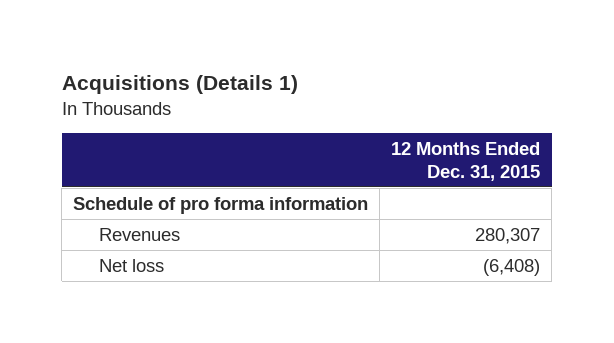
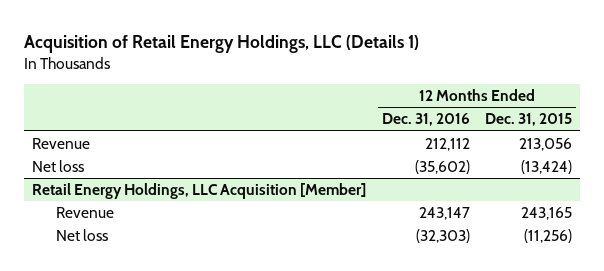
- Acquisitions (Details 1)
+ Acquisition of Retail Energy Holdings, LLC (Details 1)
- | 12 Months Ended Dec. 31, 2015
+ | 12 Months Ended Dec. 31, 2016 | 12 Months Ended Dec. 31, 2015
- Schedule of pro forma information
- Revenues | 280,307
- Net loss | (6,408)
+ Revenue | 212,112 | 213,056
+ Net loss | (35,602) | (13,424)
+ Retail Energy Holdings, LLC Acquisition [Member]
+ Revenue | 243,147 | 243,165
+ Net loss | (32,303) | (11,256)

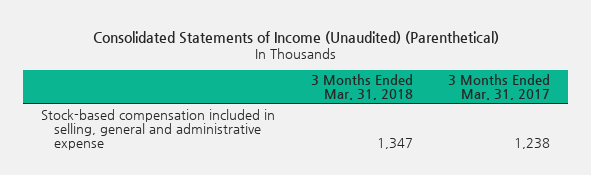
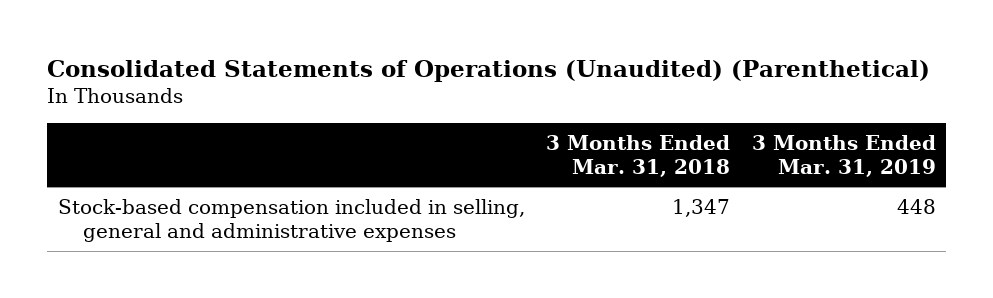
- Consolidated Statements of Income (Unaudited) (Parenthetical)
+ Consolidated Statements of Operations (Unaudited) (Parenthetical)
- | 3 Months Ended Mar. 31, 2018 | 3 Months Ended Mar. 31, 2017
+ | 3 Months Ended Mar. 31, 2018 | 3 Months Ended Mar. 31, 2019
- Stock-based compensation included in selling, general and administrative expense | 1,347 | 1,238
+ Stock-based compensation included in selling, general and administrative expenses | 1,347 | 448

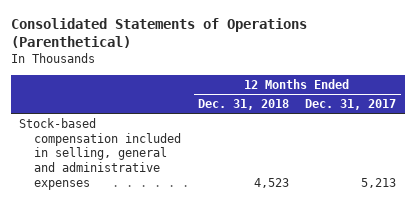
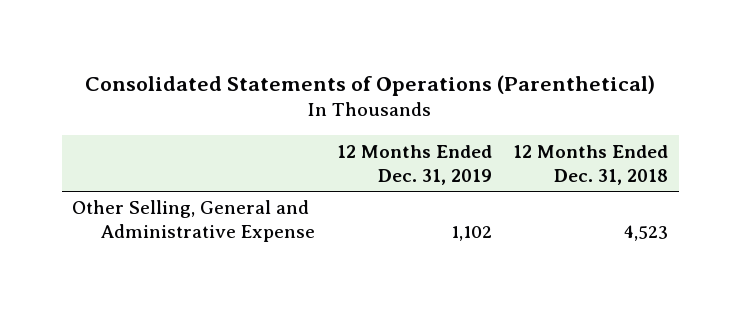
- | 12 Months Ended Dec. 31, 2018 | 12 Months Ended Dec. 31, 2017
+ | 12 Months Ended Dec. 31, 2019 | 12 Months Ended Dec. 31, 2018
- Stock-based compensation included in selling, general and administrative expenses | 4,523 | 5,213
+ Other Selling, General and Administrative Expense | 1,102 | 4,523

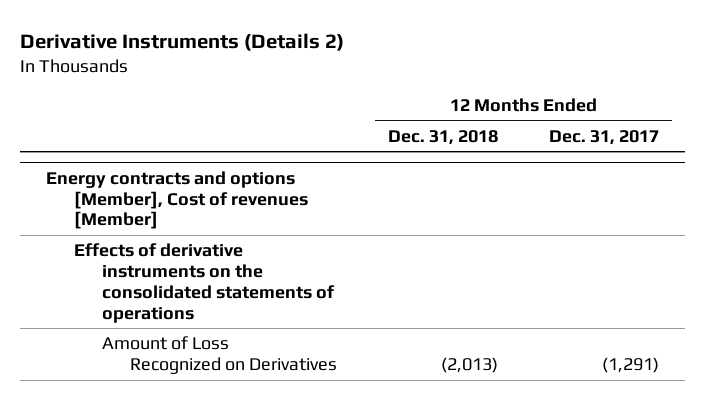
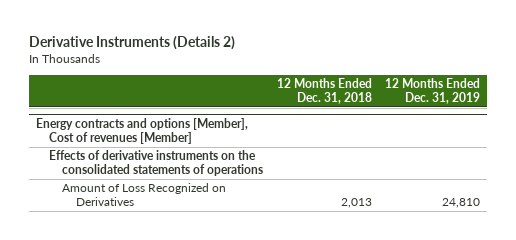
- | 12 Months Ended Dec. 31, 2018 | 12 Months Ended Dec. 31, 2017
+ | 12 Months Ended Dec. 31, 2018 | 12 Months Ended Dec. 31, 2019
@ Energy contracts and options [Member], Cost of revenues [Member]
- Amount of Loss Recognized on Derivatives | (2,013) | (1,291)
+ Amount of Loss Recognized on Derivatives | 2,013 | 24,810

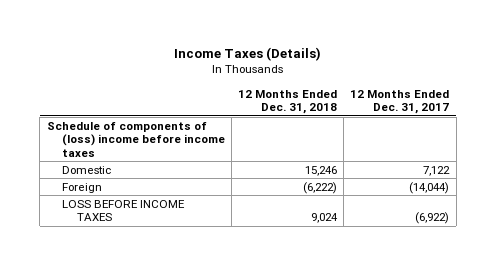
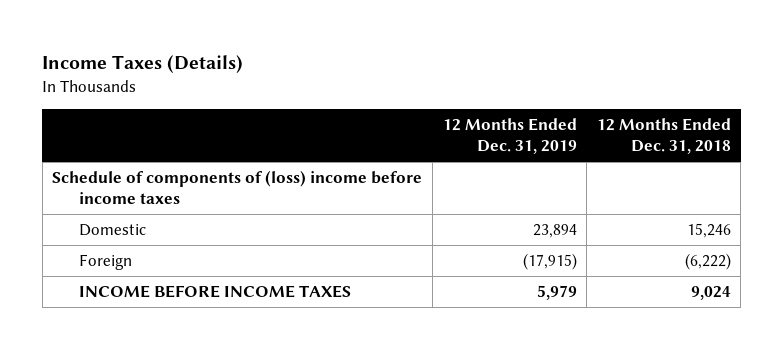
- | 12 Months Ended Dec. 31, 2018 | 12 Months Ended Dec. 31, 2017
+ | 12 Months Ended Dec. 31, 2019 | 12 Months Ended Dec. 31, 2018
- LOSS BEFORE INCOME TAXES | 9,024 | (6,922)
+ INCOME BEFORE INCOME TAXES | 5,979 | 9,024

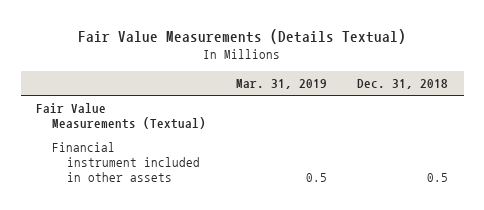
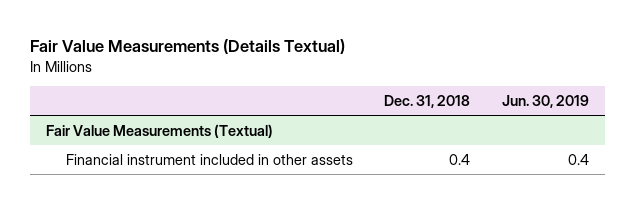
- | Mar. 31, 2019 | Dec. 31, 2018
+ | Dec. 31, 2018 | Jun. 30, 2019
- Financial instrument included in other assets | 0.5 | 0.5
+ Financial instrument included in other assets | 0.4 | 0.4

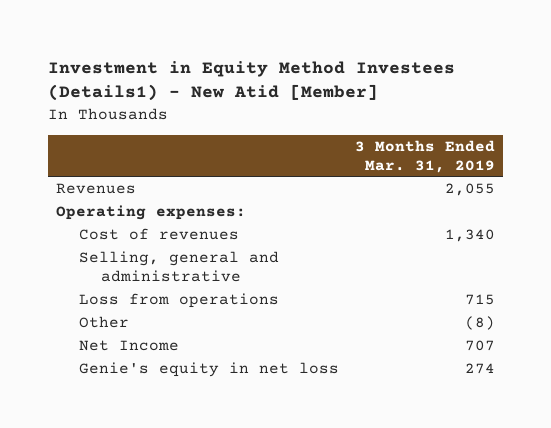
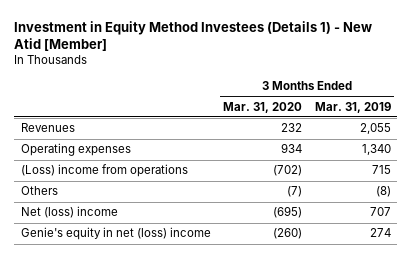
- Investment in Equity Method Investees (Details1) - New Atid [Member]
+ Investment in Equity Method Investees (Details 1) - New Atid [Member]
- | 3 Months Ended Mar. 31, 2019
+ | 3 Months Ended Mar. 31, 2020 | 3 Months Ended Mar. 31, 2019
- Operating expenses:
- Cost of revenues | 1,340
- Selling, general and administrative
- Loss from operations | 715
- Other | (8)
- Net Income | 707
- Genie's equity in net loss | 274
+ Operating expenses | 934 | 1,340
+ (Loss) income from operations | (702) | 715
+ Others | (7) | (8)
+ Net (loss) income | (695) | 707
+ Genie's equity in net (loss) income | (260) | 274

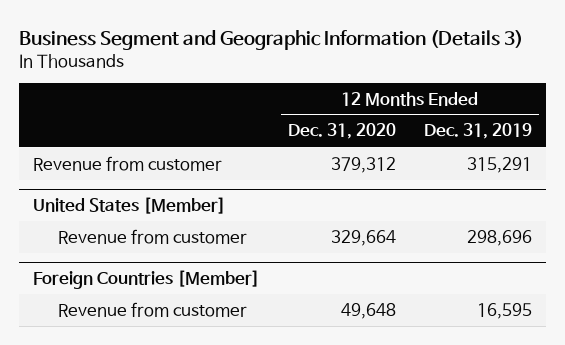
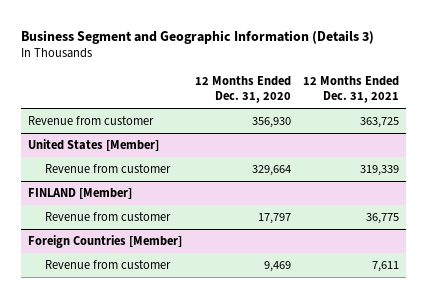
- | 12 Months Ended Dec. 31, 2020 | 12 Months Ended Dec. 31, 2019
+ | 12 Months Ended Dec. 31, 2020 | 12 Months Ended Dec. 31, 2021
- Revenue from customer | 379,312 | 315,291
+ Revenue from customer | 356,930 | 363,725
+ FINLAND [Member]
+ Revenue from customer | 17,797 | 36,775
@ Foreign Countries [Member]
- Revenue from customer | 49,648 | 16,595
+ Revenue from customer | 9,469 | 7,611

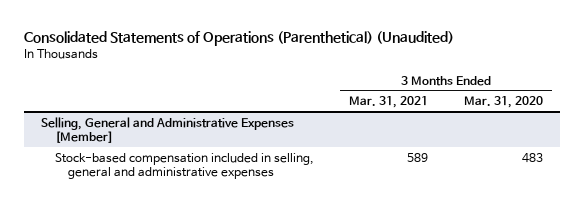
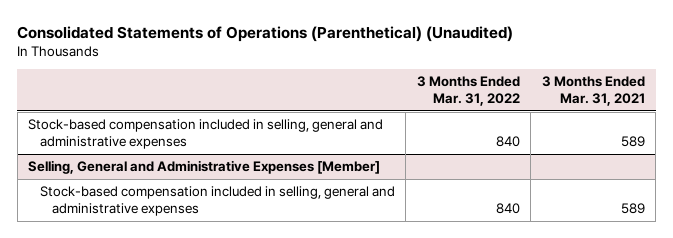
- | 3 Months Ended Mar. 31, 2021 | 3 Months Ended Mar. 31, 2020
+ | 3 Months Ended Mar. 31, 2022 | 3 Months Ended Mar. 31, 2021
+ Stock-based compensation included in selling, general and administrative expenses | 840 | 589

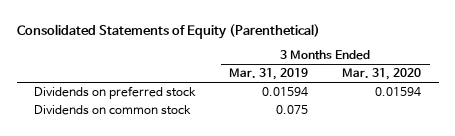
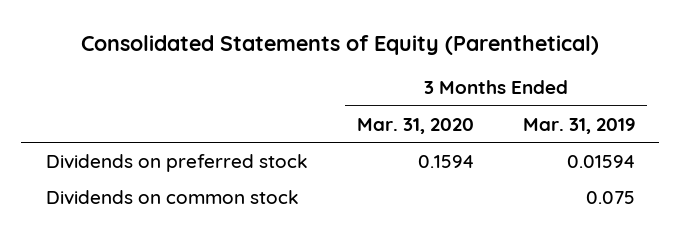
- | 3 Months Ended Mar. 31, 2019 | 3 Months Ended Mar. 31, 2020
+ | 3 Months Ended Mar. 31, 2020 | 3 Months Ended Mar. 31, 2019
- Dividends on preferred stock | 0.01594 | 0.01594
+ Dividends on preferred stock | 0.1594 | 0.01594

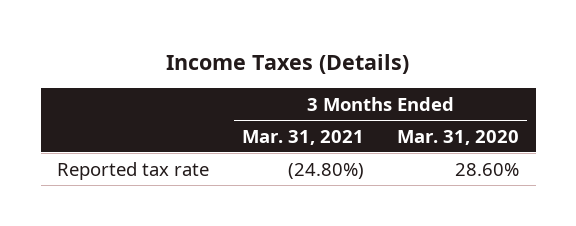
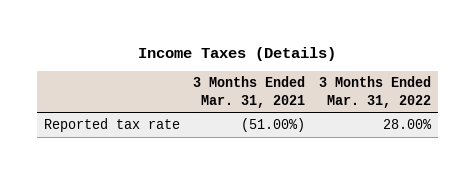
- | 3 Months Ended Mar. 31, 2021 | 3 Months Ended Mar. 31, 2020
+ | 3 Months Ended Mar. 31, 2021 | 3 Months Ended Mar. 31, 2022
- Reported tax rate | (24.80%) | 28.60%
+ Reported tax rate | (51.00%) | 28.00%

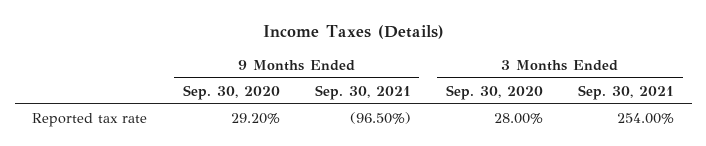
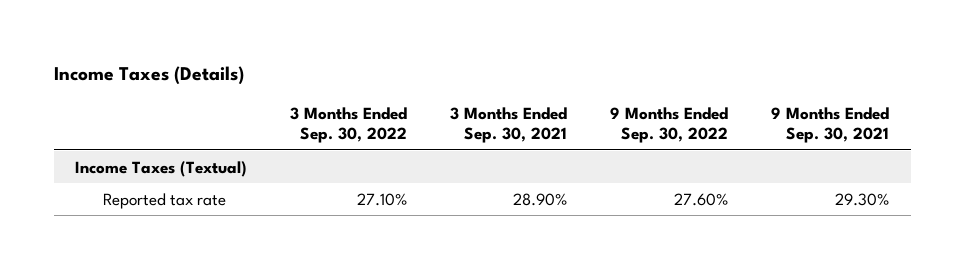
- | 9 Months Ended Sep. 30, 2020 | 9 Months Ended Sep. 30, 2021 | 3 Months Ended Sep. 30, 2020 | 3 Months Ended Sep. 30, 2021
+ | 3 Months Ended Sep. 30, 2022 | 3 Months Ended Sep. 30, 2021 | 9 Months Ended Sep. 30, 2022 | 9 Months Ended Sep. 30, 2021
- Reported tax rate | 29.20% | (96.50%) | 28.00% | 254.00%
+ Income Taxes (Textual)
+ Reported tax rate | 27.10% | 28.90% | 27.60% | 29.30%

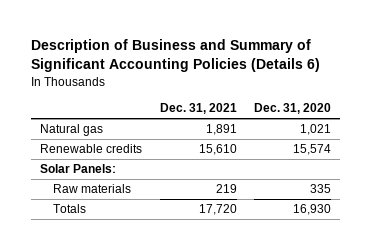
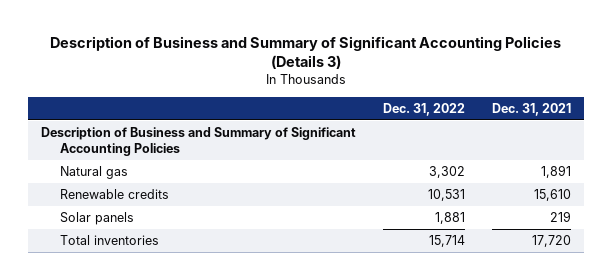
- Description of Business and Summary of Significant Accounting Policies (Details 6)
+ Description of Business and Summary of Significant Accounting Policies (Details 3)
- | Dec. 31, 2021 | Dec. 31, 2020
+ | Dec. 31, 2022 | Dec. 31, 2021
+ Description of Business and Summary of Significant Accounting Policies
- Solar Panels:
- Raw materials | 219 | 335
- Totals | 17,720 | 16,930
+ Solar panels | 1,881 | 219
+ Total inventories | 15,714 | 17,720

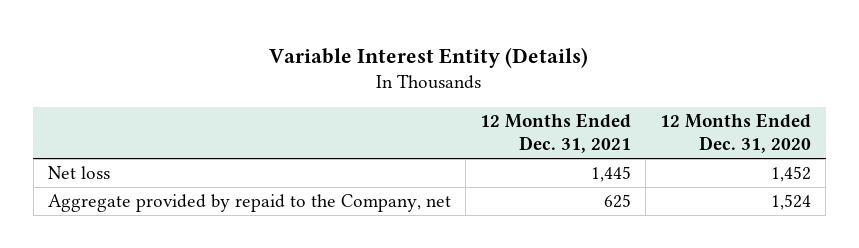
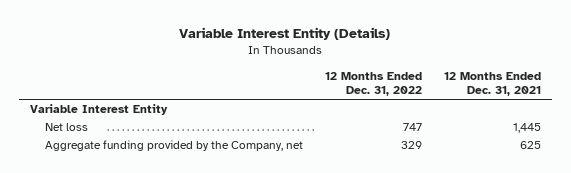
- | 12 Months Ended Dec. 31, 2021 | 12 Months Ended Dec. 31, 2020
+ | 12 Months Ended Dec. 31, 2022 | 12 Months Ended Dec. 31, 2021
+ Variable Interest Entity
- Aggregate provided by repaid to the Company, net | 625 | 1,524
+ Aggregate funding provided by the Company, net | 329 | 625

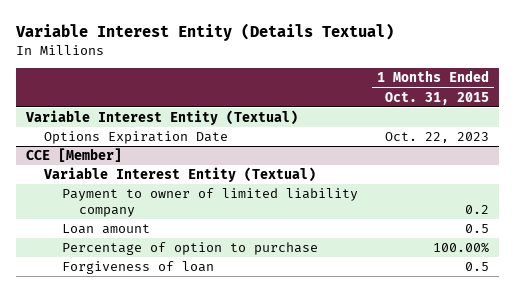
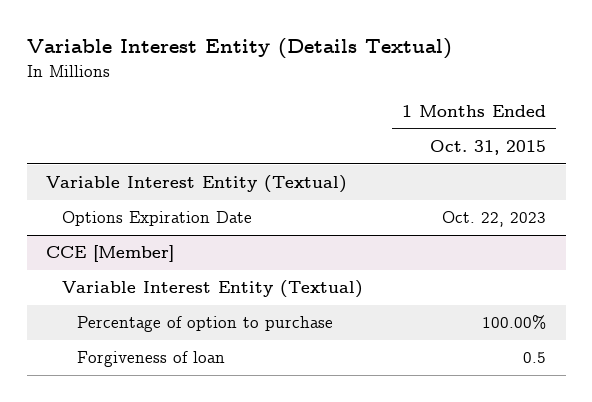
@ CCE [Member]
- Payment to owner of limited liability company | 0.2
- Loan amount | 0.5

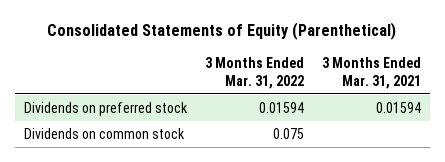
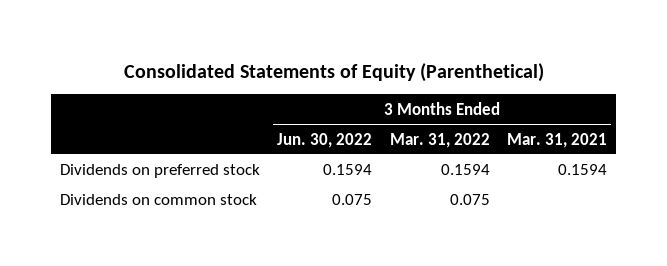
- | 3 Months Ended Mar. 31, 2022 | 3 Months Ended Mar. 31, 2021
+ | 3 Months Ended Jun. 30, 2022 | 3 Months Ended Mar. 31, 2022 | 3 Months Ended Mar. 31, 2021
- Dividends on preferred stock | 0.01594 | 0.01594
+ Dividends on preferred stock | 0.1594 | 0.1594 | 0.1594

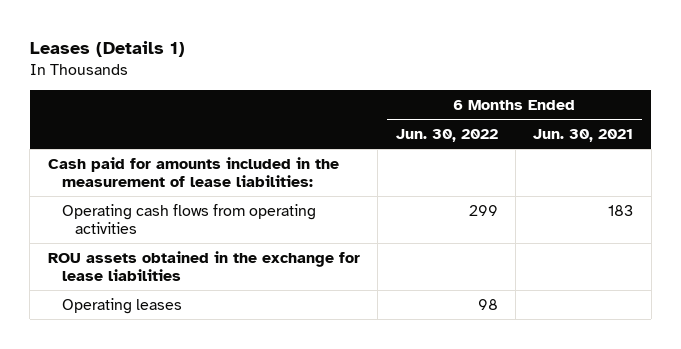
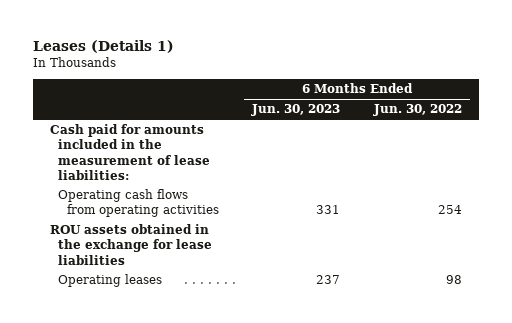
- | 6 Months Ended Jun. 30, 2022 | 6 Months Ended Jun. 30, 2021
+ | 6 Months Ended Jun. 30, 2023 | 6 Months Ended Jun. 30, 2022
- Operating cash flows from operating activities | 299 | 183
+ Operating cash flows from operating activities | 331 | 254

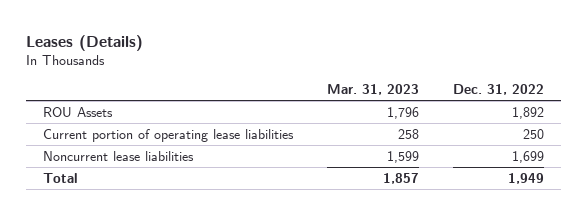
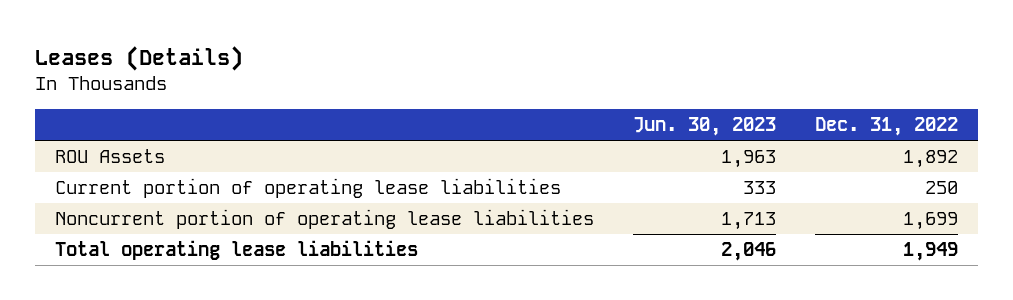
- | Mar. 31, 2023 | Dec. 31, 2022
+ | Jun. 30, 2023 | Dec. 31, 2022
- Noncurrent lease liabilities | 1,599 | 1,699
- Total | 1,857 | 1,949
+ Noncurrent portion of operating lease liabilities | 1,713 | 1,699
+ Total operating lease liabilities | 2,046 | 1,949

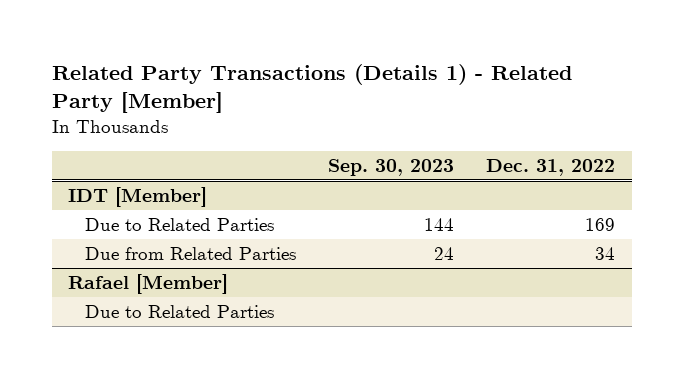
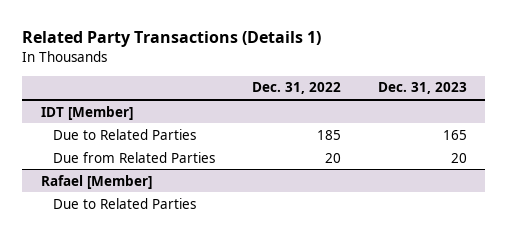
- Related Party Transactions (Details 1) - Related Party [Member]
+ Related Party Transactions (Details 1)
- | Sep. 30, 2023 | Dec. 31, 2022
+ | Dec. 31, 2022 | Dec. 31, 2023
@ IDT [Member]
- Due to Related Parties | 144 | 169
- Due from Related Parties | 24 | 34
+ Due to Related Parties | 185 | 165
+ Due from Related Parties | 20 | 20

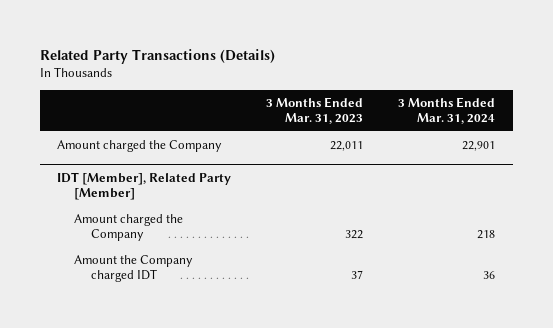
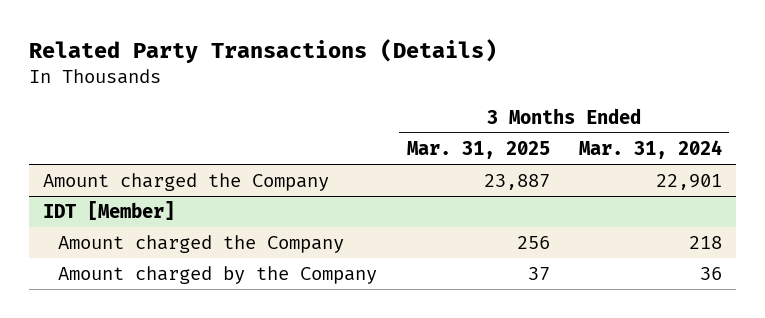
- | 3 Months Ended Mar. 31, 2023 | 3 Months Ended Mar. 31, 2024
+ | 3 Months Ended Mar. 31, 2025 | 3 Months Ended Mar. 31, 2024
- IDT [Member], Related Party [Member]
+ IDT [Member]
- Amount the Company charged IDT | 37 | 36
+ Amount charged by the Company | 37 | 36

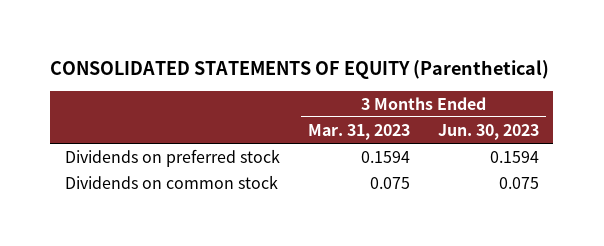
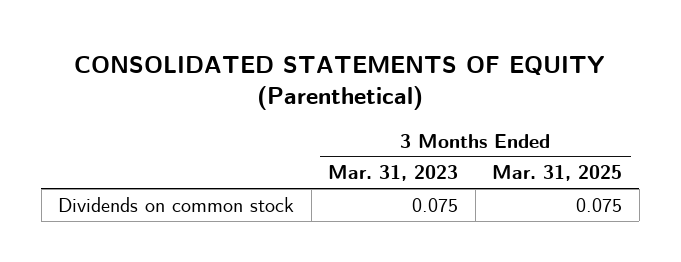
- | 3 Months Ended Mar. 31, 2023 | 3 Months Ended Jun. 30, 2023
+ | 3 Months Ended Mar. 31, 2023 | 3 Months Ended Mar. 31, 2025
- Dividends on preferred stock | 0.1594 | 0.1594

